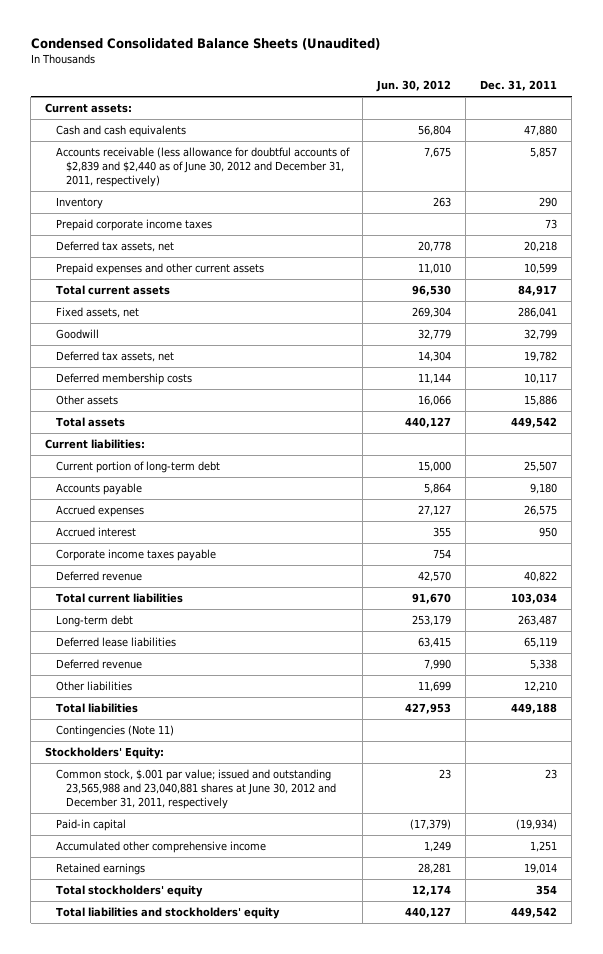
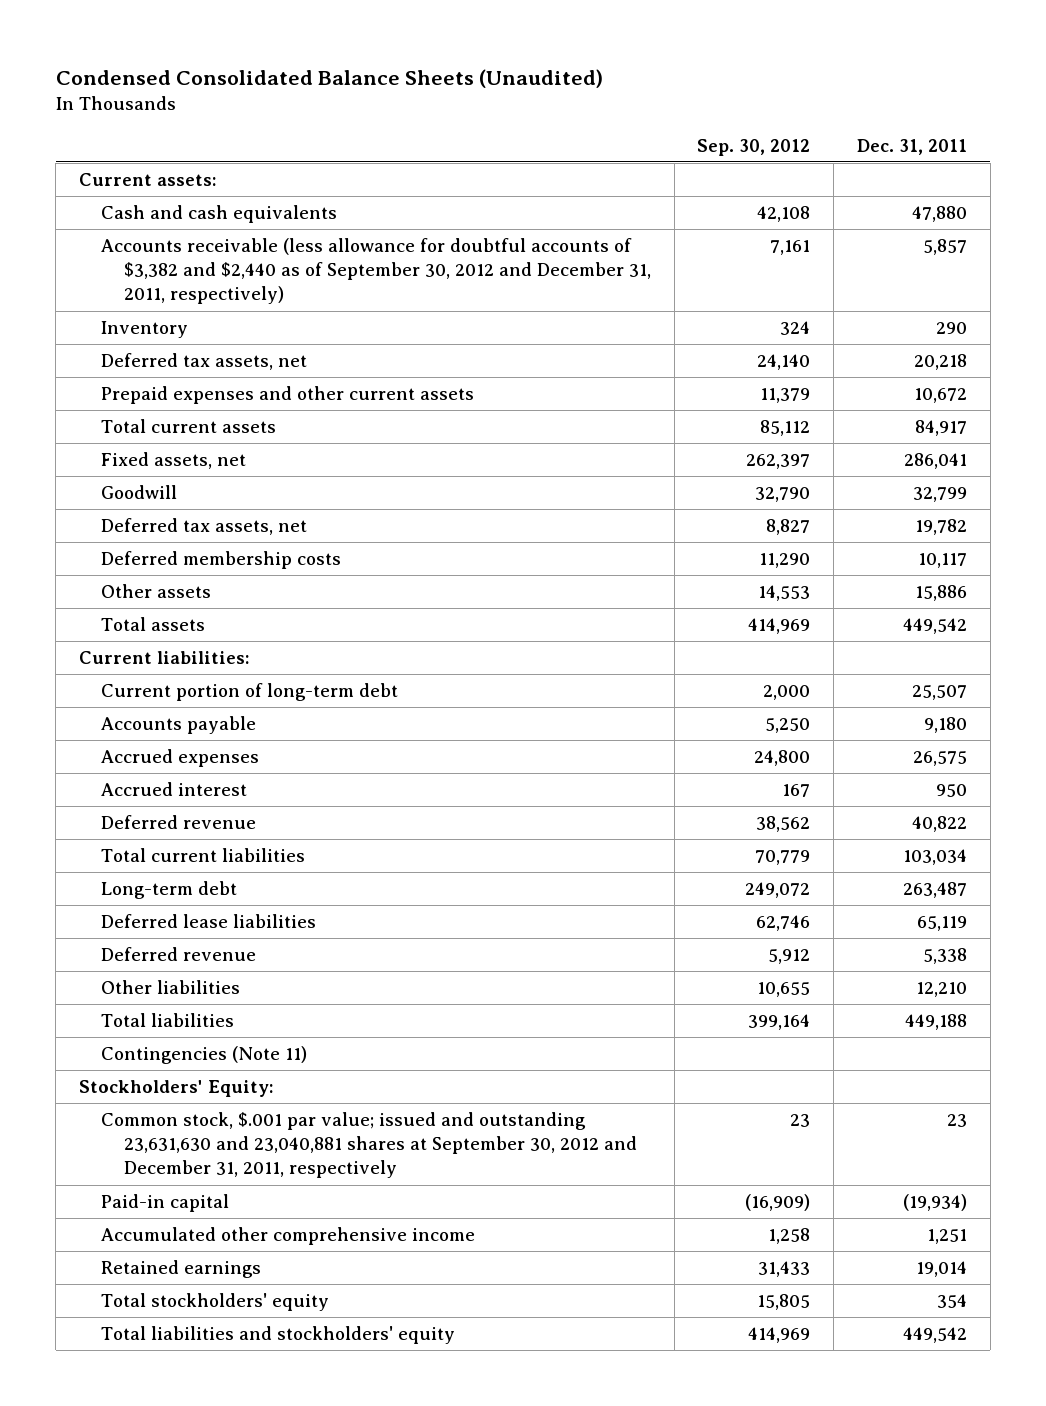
- | Jun. 30, 2012 | Dec. 31, 2011
+ | Sep. 30, 2012 | Dec. 31, 2011
- Accounts receivable (less allowance for doubtful accounts of $2,839 and $2,440 as of June 30, 2012 and December 31, 2011, respectively) | 7,675 | 5,857
+ Accounts receivable (less allowance for doubtful accounts of $3,382 and $2,440 as of September 30, 2012 and December 31, 2011, respectively) | 7,161 | 5,857
- Prepaid corporate income taxes | | 73
- Prepaid expenses and other current assets | 11,010 | 10,599
+ Prepaid expenses and other current assets | 11,379 | 10,672
- Corporate income taxes payable | 754 |
- Common stock, $.001 par value; issued and outstanding 23,565,988 and 23,040,881 shares at June 30, 2012 and December 31, 2011, respectively | 23 | 23
+ Common stock, $.001 par value; issued and outstanding 23,631,630 and 23,040,881 shares at September 30, 2012 and December 31, 2011, respectively | 23 | 23

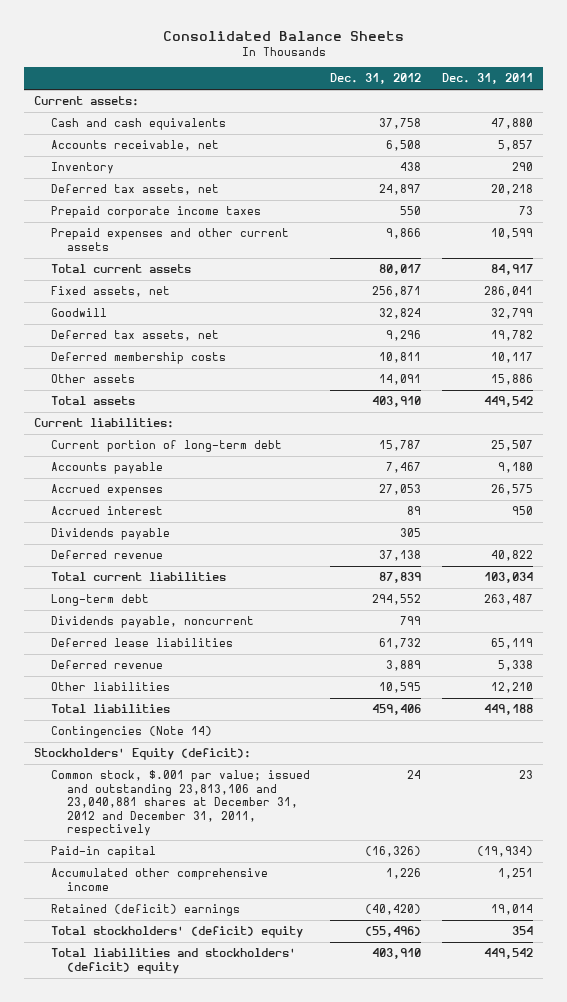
- Condensed Consolidated Balance Sheets (Unaudited)
+ Consolidated Balance Sheets
- | Sep. 30, 2012 | Dec. 31, 2011
+ | Dec. 31, 2012 | Dec. 31, 2011
- Accounts receivable (less allowance for doubtful accounts of $3,382 and $2,440 as of September 30, 2012 and December 31, 2011, respectively) | 7,161 | 5,857
+ Accounts receivable, net | 6,508 | 5,857
- Prepaid expenses and other current assets | 11,379 | 10,672
+ Prepaid corporate income taxes | 550 | 73
+ Prepaid expenses and other current assets | 9,866 | 10,599
+ Dividends payable | 305 |
+ Dividends payable, noncurrent | 799 |
- Contingencies (Note 11)
- Stockholders' Equity:
- Common stock, $.001 par value; issued and outstanding 23,631,630 and 23,040,881 shares at September 30, 2012 and December 31, 2011, respectively | 23 | 23
+ Contingencies (Note 14)
+ Stockholders' Equity (deficit):
+ Common stock, $.001 par value; issued and outstanding 23,813,106 and 23,040,881 shares at December 31, 2012 and December 31, 2011, respectively | 24 | 23
- Retained earnings | 31,433 | 19,014
- Total stockholders' equity | 15,805 | 354
- Total liabilities and stockholders' equity | 414,969 | 449,542
+ Retained (deficit) earnings | (40,420) | 19,014
+ Total stockholders' (deficit) equity | (55,496) | 354
+ Total liabilities and stockholders' (deficit) equity | 403,910 | 449,542

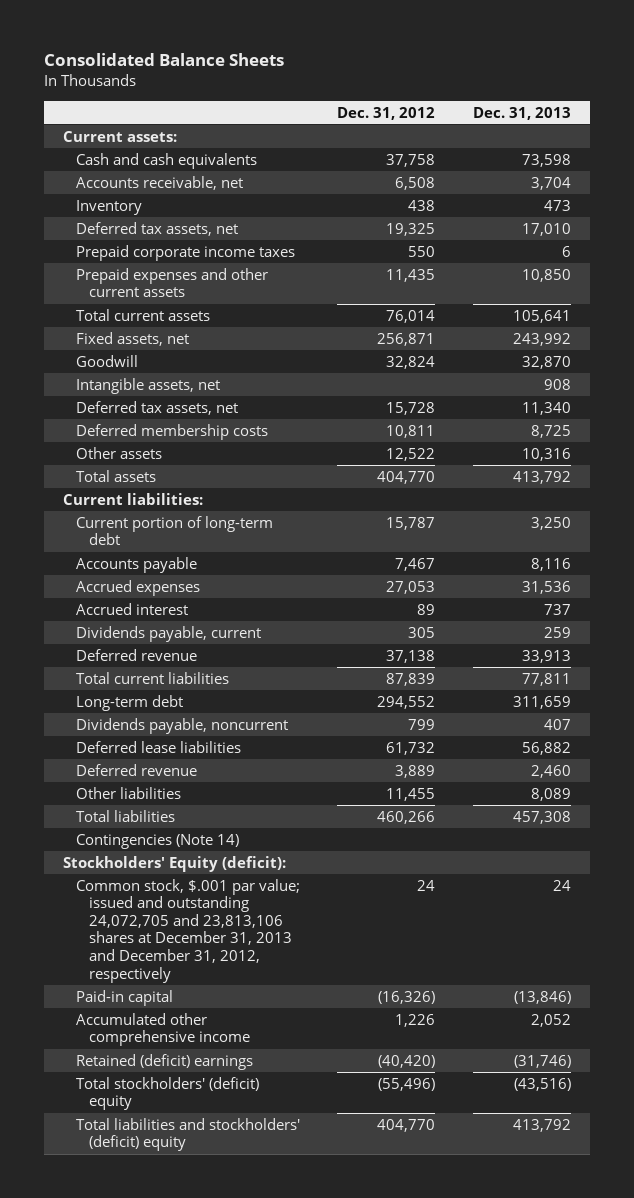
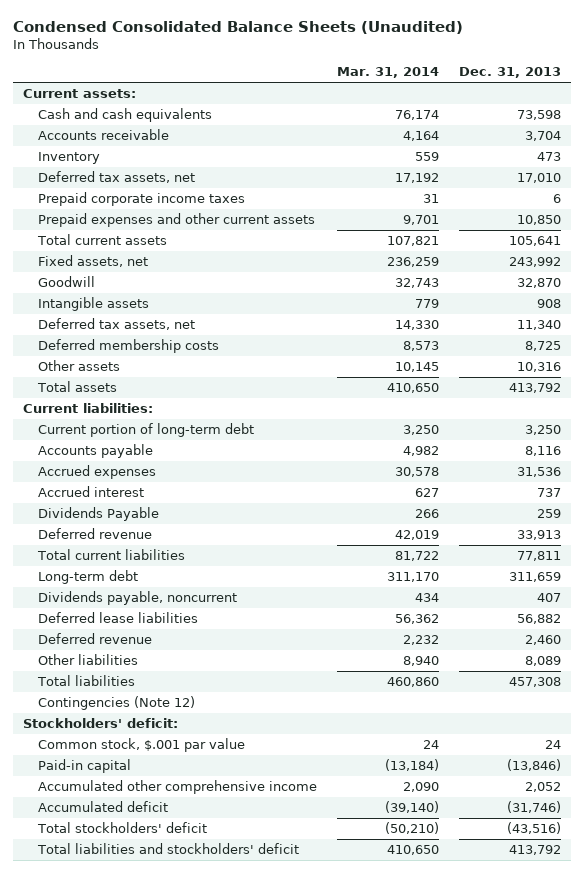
- Consolidated Balance Sheets
+ Condensed Consolidated Balance Sheets (Unaudited)
- | Dec. 31, 2012 | Dec. 31, 2013
+ | Mar. 31, 2014 | Dec. 31, 2013
- Accounts receivable, net | 6,508 | 3,704
+ Accounts receivable | 4,164 | 3,704
- Intangible assets, net | | 908
+ Intangible assets | 779 | 908
- Dividends payable, current | 305 | 259
+ Dividends Payable | 266 | 259
- Contingencies (Note 14)
- Stockholders' Equity (deficit):
- Common stock, $.001 par value; issued and outstanding 24,072,705 and 23,813,106 shares at December 31, 2013 and December 31, 2012, respectively | 24 | 24
+ Contingencies (Note 12)
+ Stockholders' deficit:
+ Common stock, $.001 par value | 24 | 24
- Retained (deficit) earnings | (40,420) | (31,746)
- Total stockholders' (deficit) equity | (55,496) | (43,516)
- Total liabilities and stockholders' (deficit) equity | 404,770 | 413,792
+ Accumulated deficit | (39,140) | (31,746)
+ Total stockholders' deficit | (50,210) | (43,516)
+ Total liabilities and stockholders' deficit | 410,650 | 413,792

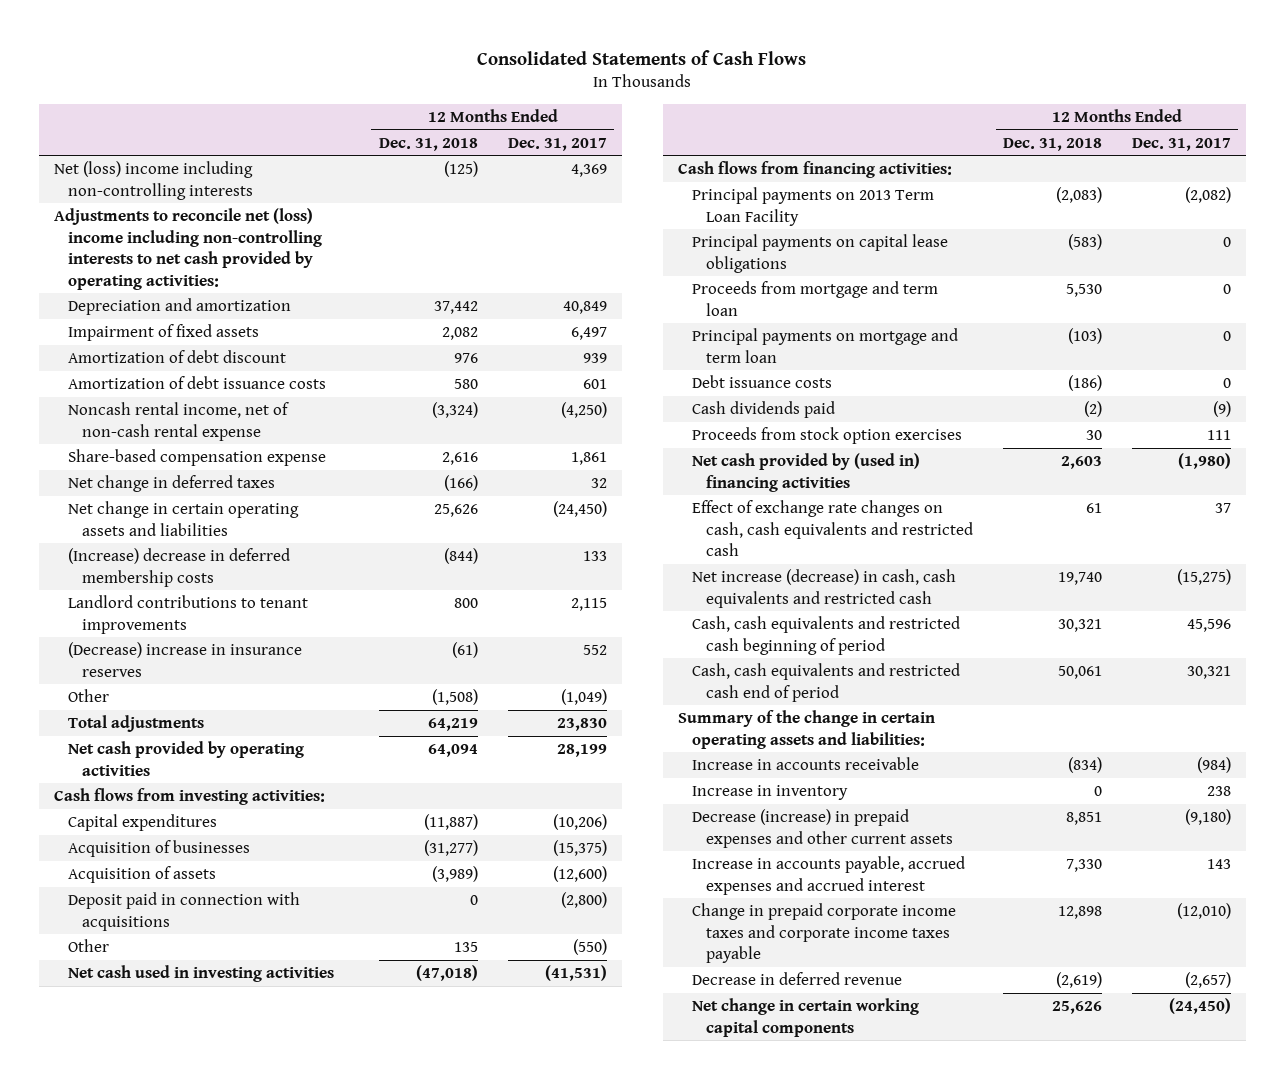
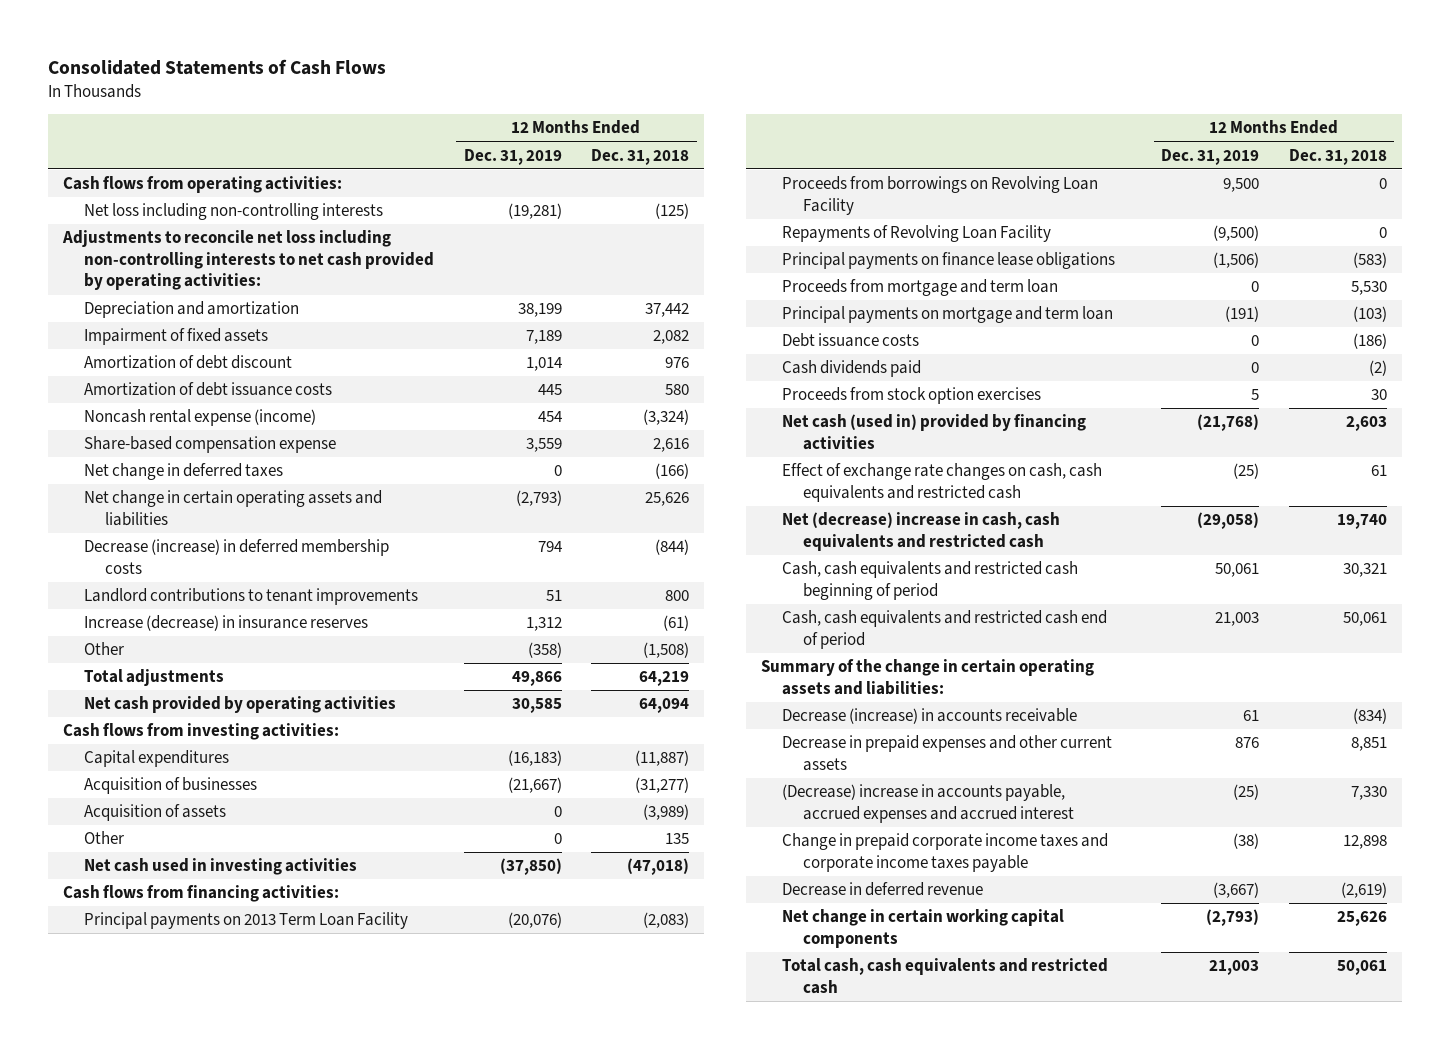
- | 12 Months Ended Dec. 31, 2018 | 12 Months Ended Dec. 31, 2017
+ | 12 Months Ended Dec. 31, 2019 | 12 Months Ended Dec. 31, 2018
- Net (loss) income including non-controlling interests | (125) | 4,369
- Adjustments to reconcile net (loss) income including non-controlling interests to net cash provided by operating activities:
+ Cash flows from operating activities:
+ Net loss including non-controlling interests | (19,281) | (125)
+ Adjustments to reconcile net loss including non-controlling interests to net cash provided by operating activities:
- Noncash rental income, net of non-cash rental expense | (3,324) | (4,250)
+ Noncash rental expense (income) | 454 | (3,324)
- (Increase) decrease in deferred membership costs | (844) | 133
+ Decrease (increase) in deferred membership costs | 794 | (844)
- (Decrease) increase in insurance reserves | (61) | 552
+ Increase (decrease) in insurance reserves | 1,312 | (61)
- Deposit paid in connection with acquisitions | 0 | (2,800)
- Principal payments on capital lease obligations | (583) | 0
+ Proceeds from borrowings on Revolving Loan Facility | 9,500 | 0
+ Repayments of Revolving Loan Facility | (9,500) | 0
+ Principal payments on finance lease obligations | (1,506) | (583)
- Net cash provided by (used in) financing activities | 2,603 | (1,980)
+ Net cash (used in) provided by financing activities | (21,768) | 2,603
- Net increase (decrease) in cash, cash equivalents and restricted cash | 19,740 | (15,275)
+ Net (decrease) increase in cash, cash equivalents and restricted cash | (29,058) | 19,740
- Increase in accounts receivable | (834) | (984)
- Increase in inventory | 0 | 238
- Decrease (increase) in prepaid expenses and other current assets | 8,851 | (9,180)
- Increase in accounts payable, accrued expenses and accrued interest | 7,330 | 143
+ Decrease (increase) in accounts receivable | 61 | (834)
+ Decrease in prepaid expenses and other current assets | 876 | 8,851
+ (Decrease) increase in accounts payable, accrued expenses and accrued interest | (25) | 7,330
+ Total cash, cash equivalents and restricted cash | 21,003 | 50,061

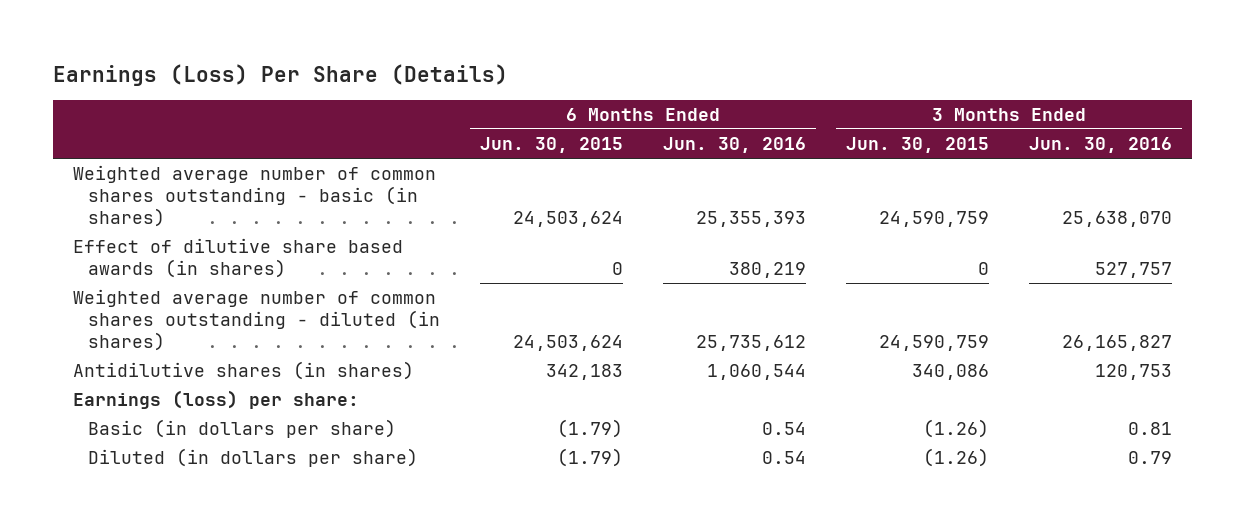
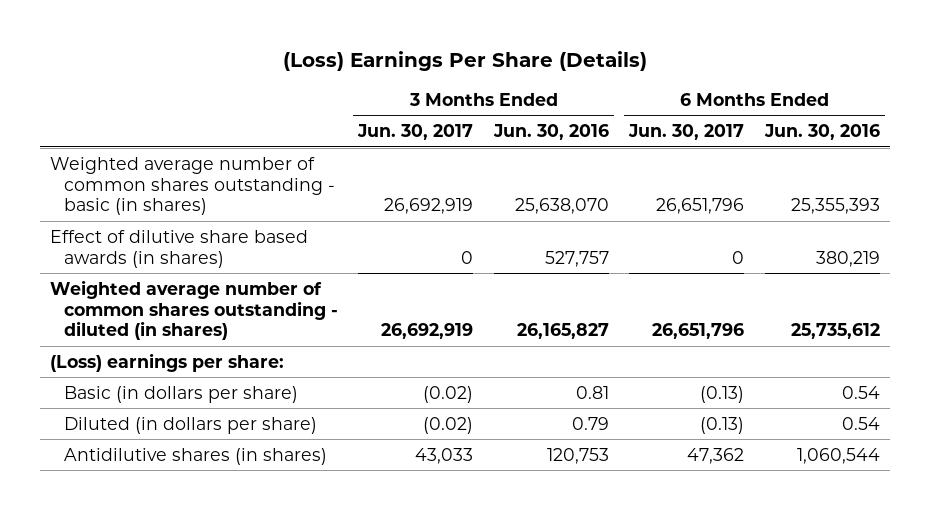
- Earnings (Loss) Per Share (Details)
+ (Loss) Earnings Per Share (Details)
- | 6 Months Ended Jun. 30, 2015 | 6 Months Ended Jun. 30, 2016 | 3 Months Ended Jun. 30, 2015 | 3 Months Ended Jun. 30, 2016
+ | 3 Months Ended Jun. 30, 2017 | 3 Months Ended Jun. 30, 2016 | 6 Months Ended Jun. 30, 2017 | 6 Months Ended Jun. 30, 2016
- Earnings (loss) per share:
+ (Loss) earnings per share:
moved down: Antidilutive shares (in shares) | 43,033 | 120,753 | 47,362 | 1,060,544

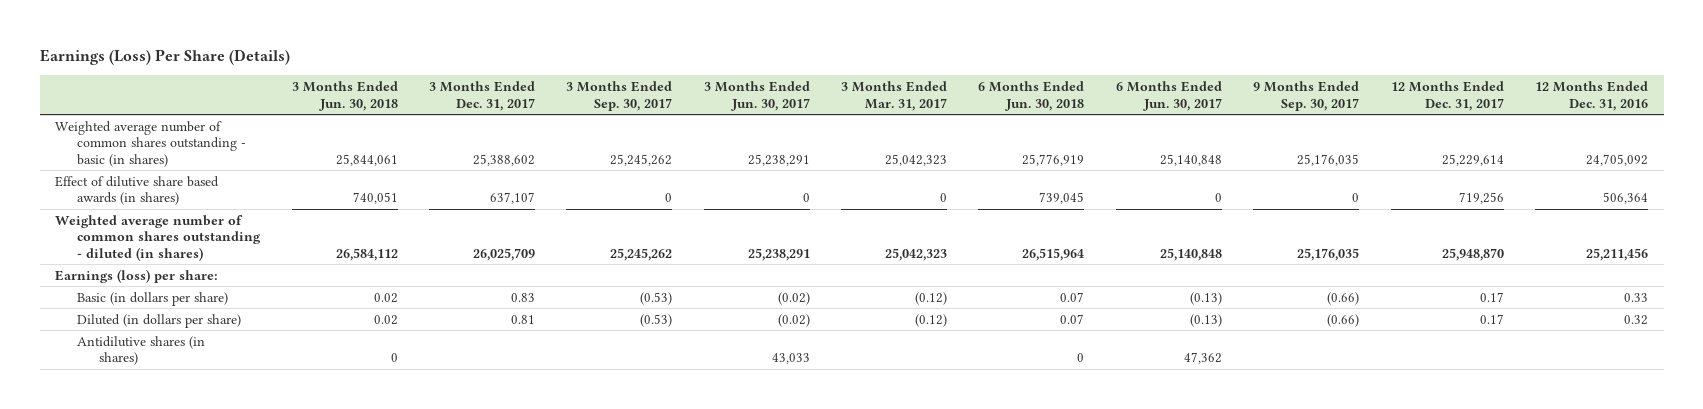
- (Loss) Earnings Per Share (Details)
+ Earnings (Loss) Per Share (Details)
- | 3 Months Ended Jun. 30, 2017 | 3 Months Ended Jun. 30, 2016 | 6 Months Ended Jun. 30, 2017 | 6 Months Ended Jun. 30, 2016
+ | 3 Months Ended Jun. 30, 2018 | 3 Months Ended Dec. 31, 2017 | 3 Months Ended Sep. 30, 2017 | 3 Months Ended Jun. 30, 2017 | 3 Months Ended Mar. 31, 2017 | 6 Months Ended Jun. 30, 2018 | 6 Months Ended Jun. 30, 2017 | 9 Months Ended Sep. 30, 2017 | 12 Months Ended Dec. 31, 2017 | 12 Months Ended Dec. 31, 2016
- Weighted average number of common shares outstanding - basic (in shares) | 26,692,919 | 25,638,070 | 26,651,796 | 25,355,393
+ Weighted average number of common shares outstanding - basic (in shares) | 25,844,061 | 25,388,602 | 25,245,262 | 25,238,291 | 25,042,323 | 25,776,919 | 25,140,848 | 25,176,035 | 25,229,614 | 24,705,092
- Weighted average number of common shares outstanding - diluted (in shares) | 26,692,919 | 26,165,827 | 26,651,796 | 25,735,612
- (Loss) earnings per share:
+ Weighted average number of common shares outstanding - diluted (in shares) | 26,584,112 | 26,025,709 | 25,245,262 | 25,238,291 | 25,042,323 | 26,515,964 | 25,140,848 | 25,176,035 | 25,948,870 | 25,211,456
+ Earnings (loss) per share:

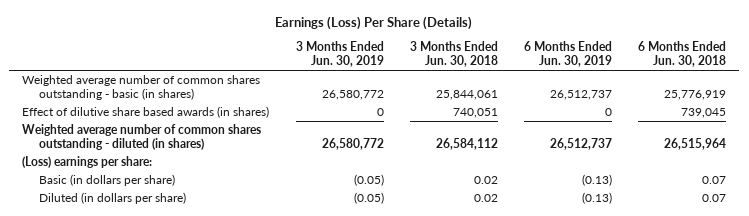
- | 3 Months Ended Jun. 30, 2018 | 3 Months Ended Dec. 31, 2017 | 3 Months Ended Sep. 30, 2017 | 3 Months Ended Jun. 30, 2017 | 3 Months Ended Mar. 31, 2017 | 6 Months Ended Jun. 30, 2018 | 6 Months Ended Jun. 30, 2017 | 9 Months Ended Sep. 30, 2017 | 12 Months Ended Dec. 31, 2017 | 12 Months Ended Dec. 31, 2016
+ | 3 Months Ended Jun. 30, 2019 | 3 Months Ended Jun. 30, 2018 | 6 Months Ended Jun. 30, 2019 | 6 Months Ended Jun. 30, 2018
- Earnings (loss) per share:
+ (Loss) earnings per share:
- Antidilutive shares (in shares) | 0 | | | 43,033 | | 0 | 47,362 | | |

